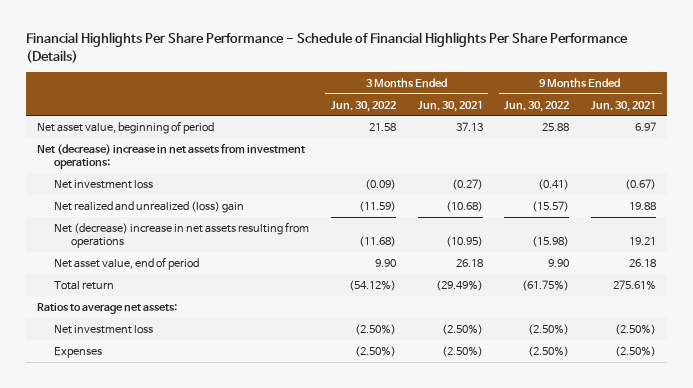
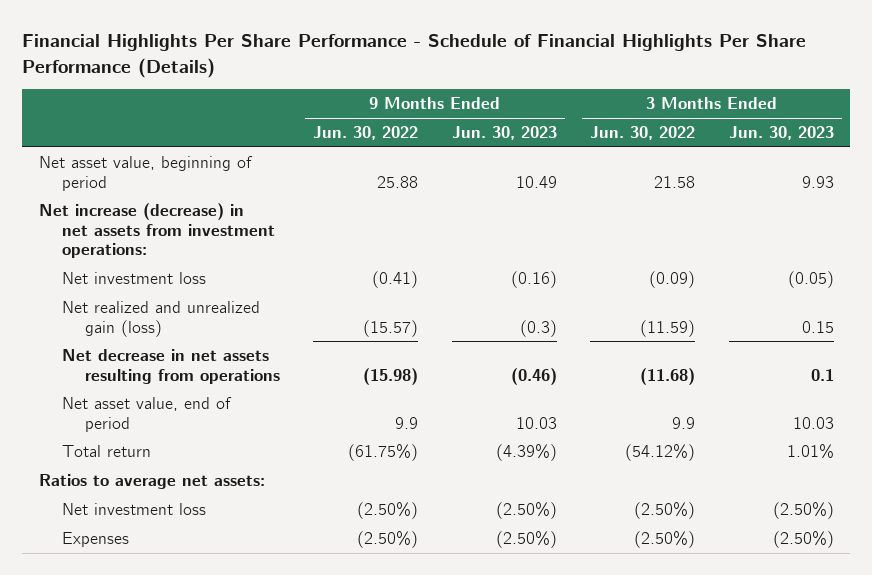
- | 3 Months Ended Jun. 30, 2022 | 3 Months Ended Jun. 30, 2021 | 9 Months Ended Jun. 30, 2022 | 9 Months Ended Jun. 30, 2021
+ | 9 Months Ended Jun. 30, 2022 | 9 Months Ended Jun. 30, 2023 | 3 Months Ended Jun. 30, 2022 | 3 Months Ended Jun. 30, 2023
- Net (decrease) increase in net assets from investment operations:
+ Net increase (decrease) in net assets from investment operations:
- Net realized and unrealized (loss) gain | (11.59) | (10.68) | (15.57) | 19.88
- Net (decrease) increase in net assets resulting from operations | (11.68) | (10.95) | (15.98) | 19.21
- Net asset value, end of period | 9.90 | 26.18 | 9.90 | 26.18
+ Net realized and unrealized gain (loss) | (15.57) | (0.3) | (11.59) | 0.15
+ Net decrease in net assets resulting from operations | (15.98) | (0.46) | (11.68) | 0.1
+ Net asset value, end of period | 9.9 | 10.03 | 9.9 | 10.03

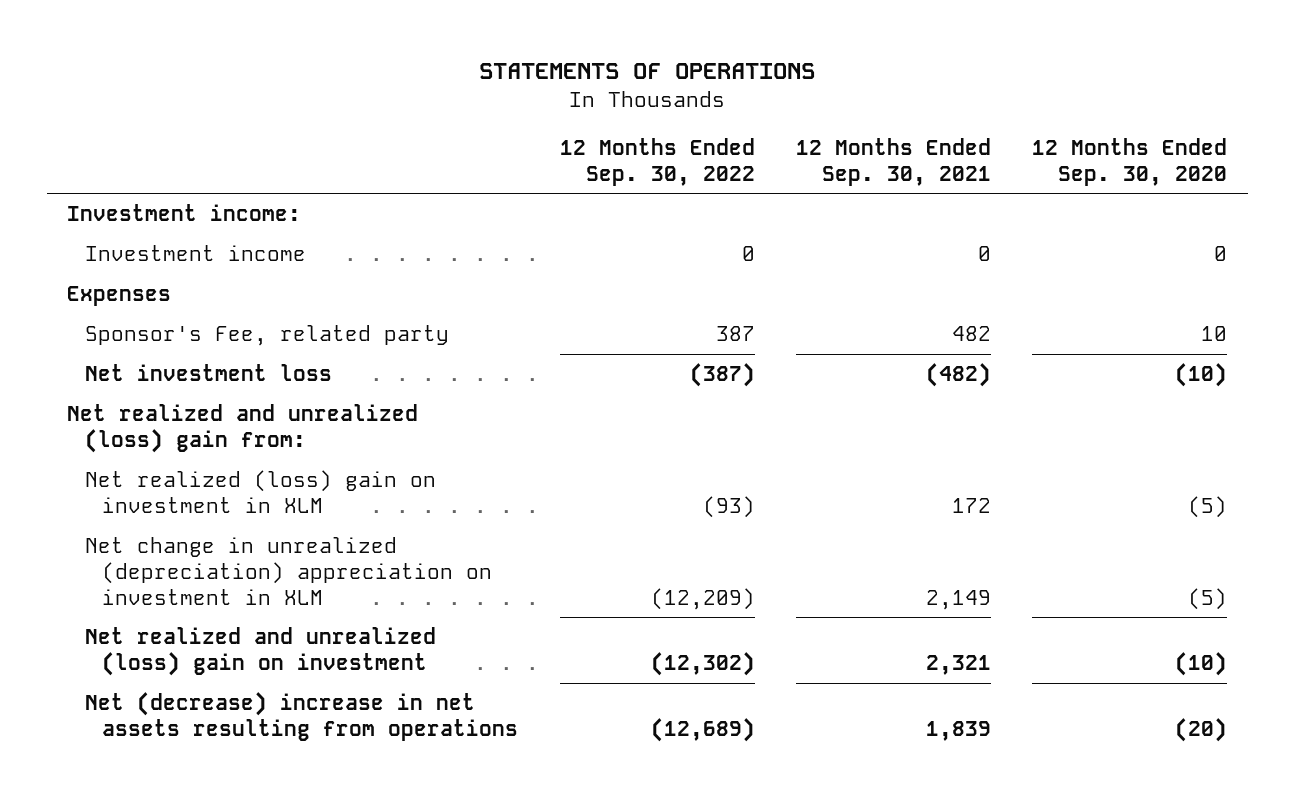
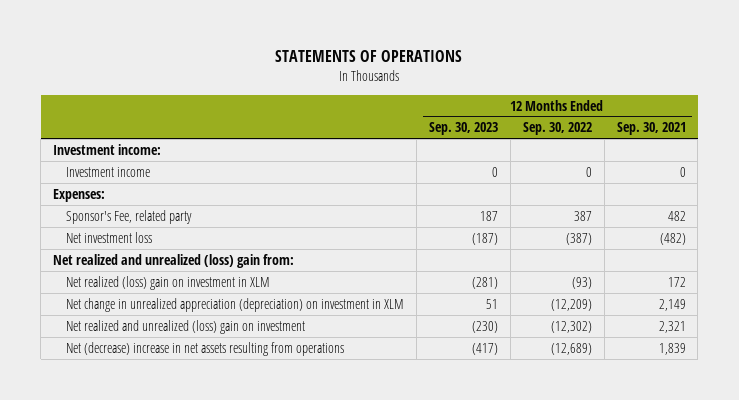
- | 12 Months Ended Sep. 30, 2022 | 12 Months Ended Sep. 30, 2021 | 12 Months Ended Sep. 30, 2020
+ | 12 Months Ended Sep. 30, 2023 | 12 Months Ended Sep. 30, 2022 | 12 Months Ended Sep. 30, 2021
- Expenses
+ Expenses:
- Net change in unrealized (depreciation) appreciation on investment in XLM | (12,209) | 2,149 | (5)
+ Net change in unrealized appreciation (depreciation) on investment in XLM | 51 | (12,209) | 2,149

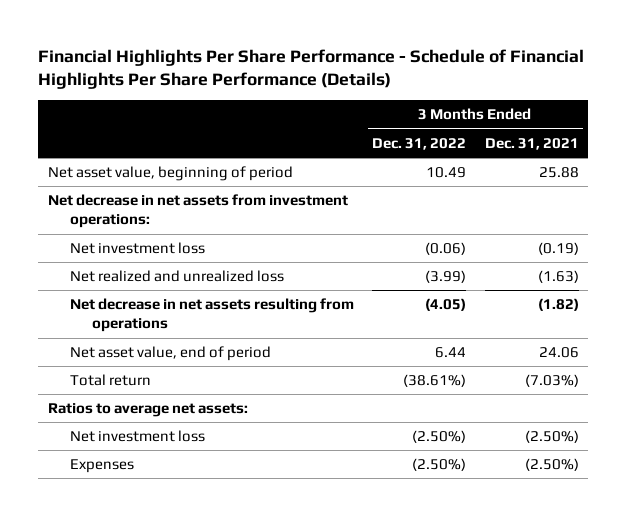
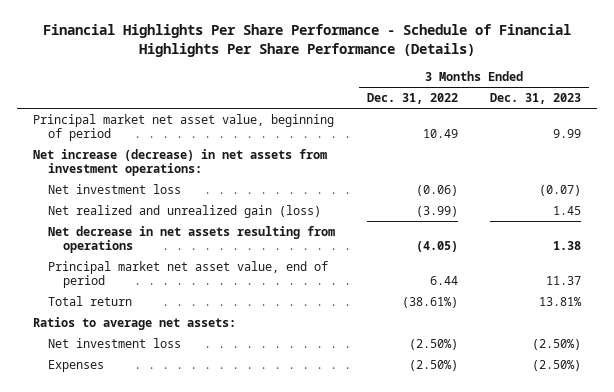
- | 3 Months Ended Dec. 31, 2022 | 3 Months Ended Dec. 31, 2021
+ | 3 Months Ended Dec. 31, 2022 | 3 Months Ended Dec. 31, 2023
- Net asset value, beginning of period | 10.49 | 25.88
- Net decrease in net assets from investment operations:
+ Principal market net asset value, beginning of period | 10.49 | 9.99
+ Net increase (decrease) in net assets from investment operations:
- Net realized and unrealized loss | (3.99) | (1.63)
+ Net realized and unrealized gain (loss) | (3.99) | 1.45
- Net asset value, end of period | 6.44 | 24.06
+ Principal market net asset value, end of period | 6.44 | 11.37

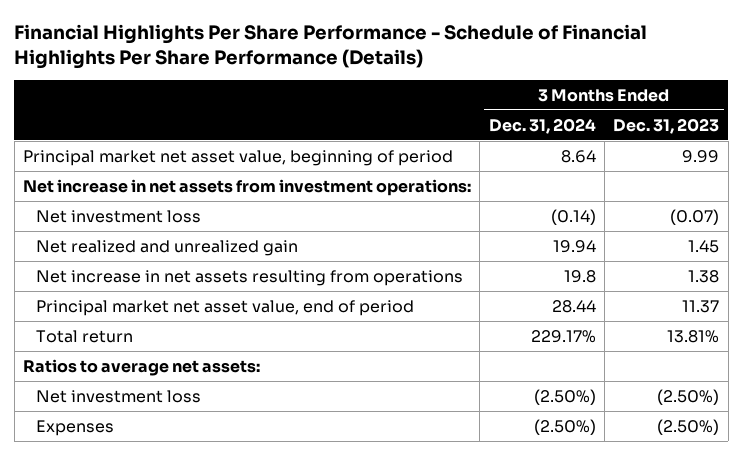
- | 3 Months Ended Dec. 31, 2022 | 3 Months Ended Dec. 31, 2023
+ | 3 Months Ended Dec. 31, 2024 | 3 Months Ended Dec. 31, 2023
- Net increase (decrease) in net assets from investment operations:
+ Net increase in net assets from investment operations:
- Net realized and unrealized gain (loss) | (3.99) | 1.45
- Net decrease in net assets resulting from operations | (4.05) | 1.38
+ Net realized and unrealized gain | 19.94 | 1.45
+ Net increase in net assets resulting from operations | 19.8 | 1.38

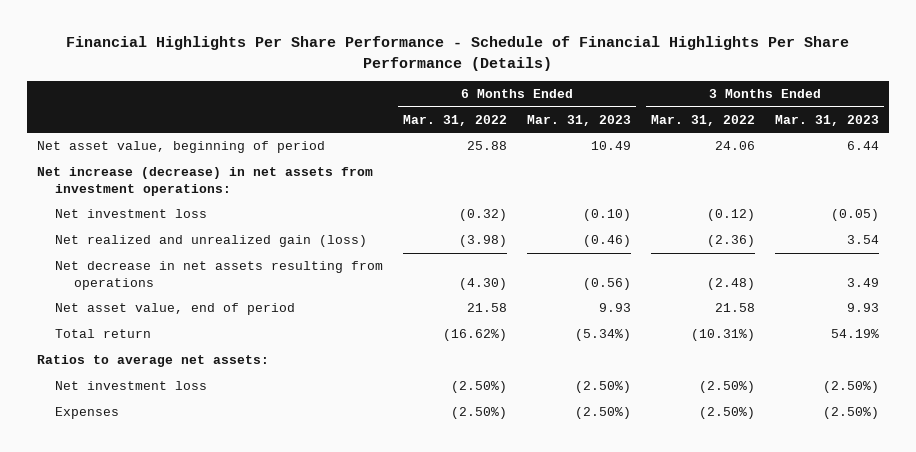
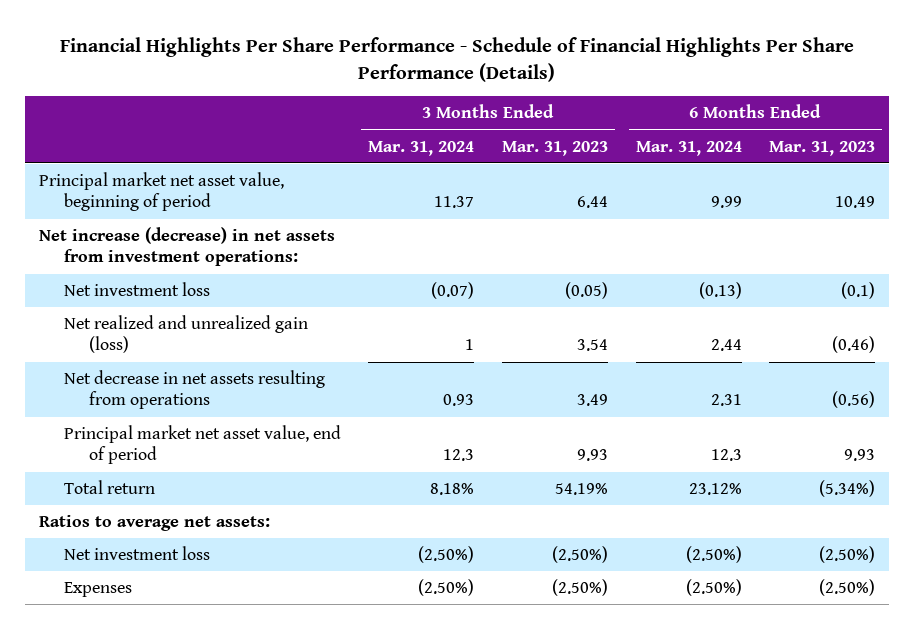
- | 6 Months Ended Mar. 31, 2022 | 6 Months Ended Mar. 31, 2023 | 3 Months Ended Mar. 31, 2022 | 3 Months Ended Mar. 31, 2023
+ | 3 Months Ended Mar. 31, 2024 | 3 Months Ended Mar. 31, 2023 | 6 Months Ended Mar. 31, 2024 | 6 Months Ended Mar. 31, 2023
- Net asset value, beginning of period | 25.88 | 10.49 | 24.06 | 6.44
+ Principal market net asset value, beginning of period | 11.37 | 6.44 | 9.99 | 10.49
- Net investment loss | (0.32) | (0.10) | (0.12) | (0.05)
+ Net investment loss | (0.07) | (0.05) | (0.13) | (0.1)
- Net asset value, end of period | 21.58 | 9.93 | 21.58 | 9.93
+ Principal market net asset value, end of period | 12.3 | 9.93 | 12.3 | 9.93

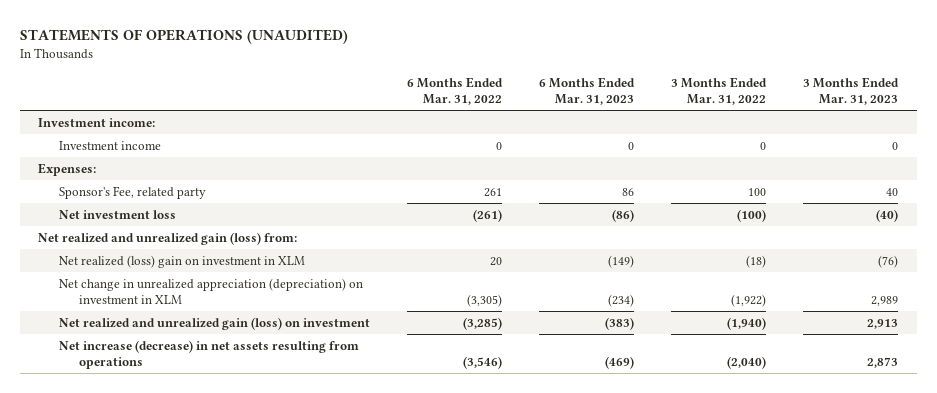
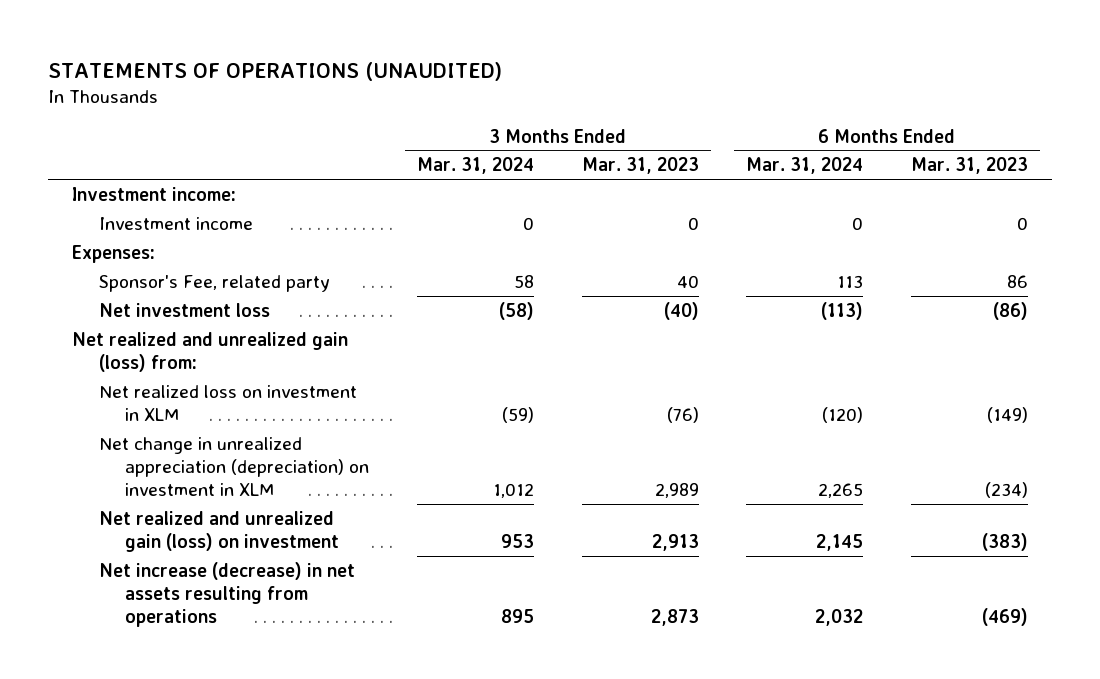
- | 6 Months Ended Mar. 31, 2022 | 6 Months Ended Mar. 31, 2023 | 3 Months Ended Mar. 31, 2022 | 3 Months Ended Mar. 31, 2023
+ | 3 Months Ended Mar. 31, 2024 | 3 Months Ended Mar. 31, 2023 | 6 Months Ended Mar. 31, 2024 | 6 Months Ended Mar. 31, 2023
- Net realized (loss) gain on investment in XLM | 20 | (149) | (18) | (76)
+ Net realized loss on investment in XLM | (59) | (76) | (120) | (149)

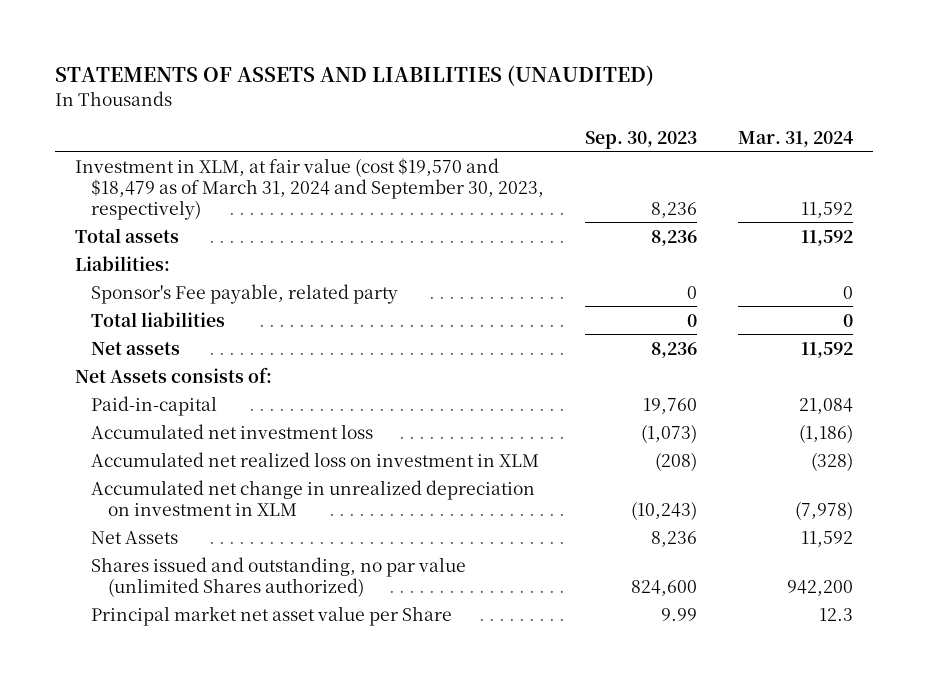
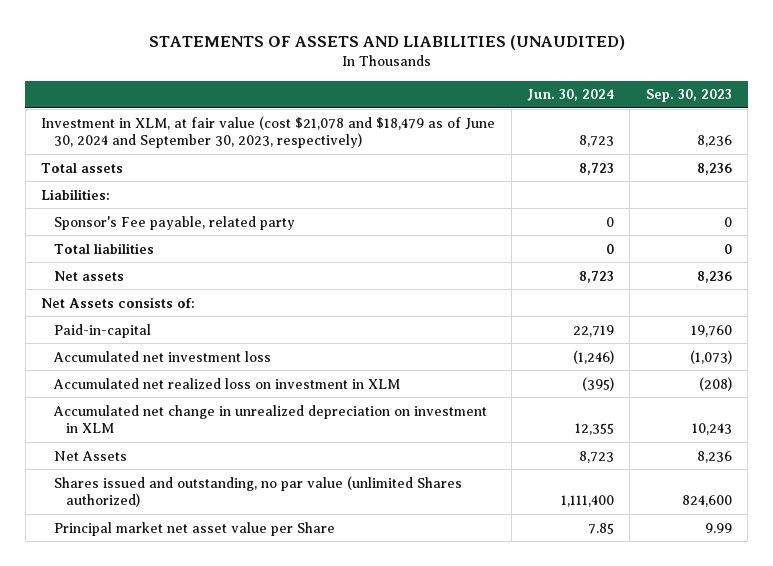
- | Sep. 30, 2023 | Mar. 31, 2024
+ | Jun. 30, 2024 | Sep. 30, 2023
- Investment in XLM, at fair value (cost $19,570 and $18,479 as of March 31, 2024 and September 30, 2023, respectively) | 8,236 | 11,592
+ Investment in XLM, at fair value (cost $21,078 and $18,479 as of June 30, 2024 and September 30, 2023, respectively) | 8,723 | 8,236
- Accumulated net change in unrealized depreciation on investment in XLM | (10,243) | (7,978)
+ Accumulated net change in unrealized depreciation on investment in XLM | 12,355 | 10,243

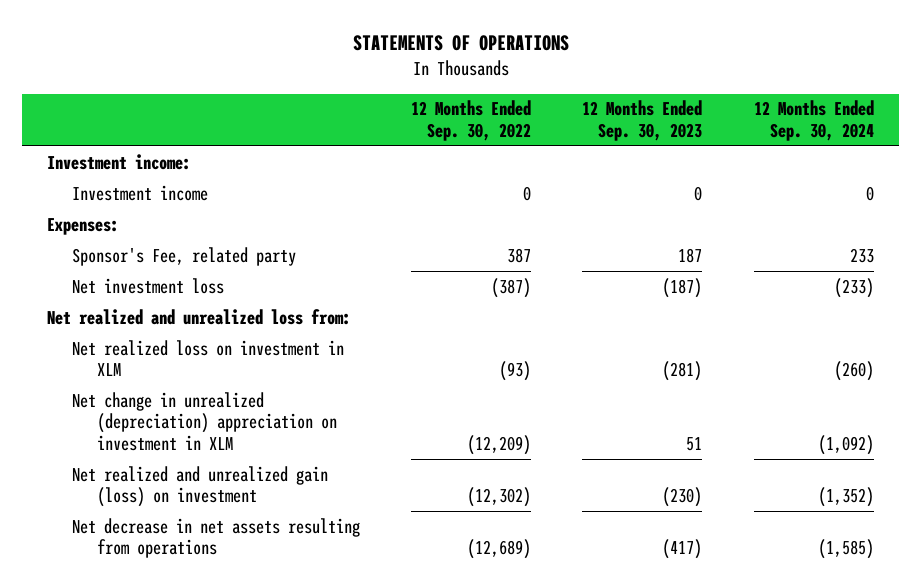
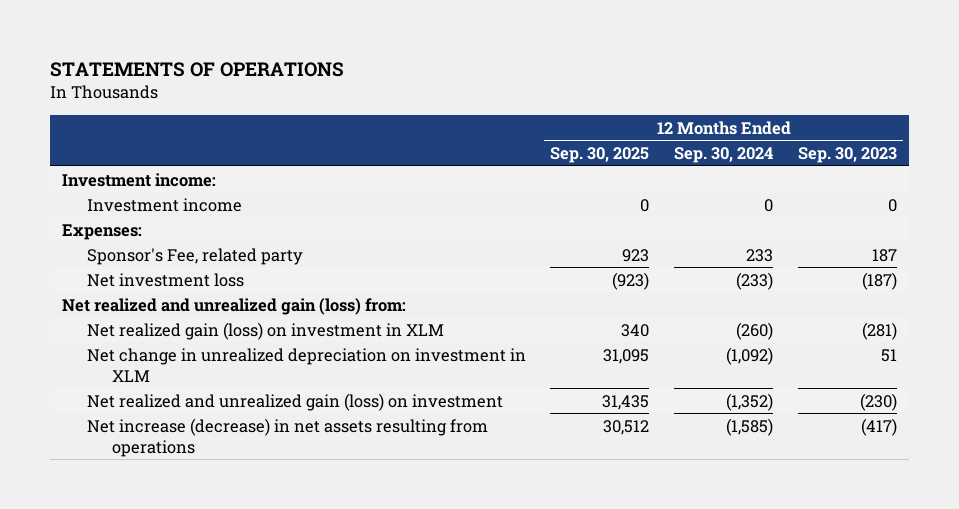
- | 12 Months Ended Sep. 30, 2022 | 12 Months Ended Sep. 30, 2023 | 12 Months Ended Sep. 30, 2024
+ | 12 Months Ended Sep. 30, 2025 | 12 Months Ended Sep. 30, 2024 | 12 Months Ended Sep. 30, 2023
- Net realized and unrealized loss from:
- Net realized loss on investment in XLM | (93) | (281) | (260)
- Net change in unrealized (depreciation) appreciation on investment in XLM | (12,209) | 51 | (1,092)
+ Net realized and unrealized gain (loss) from:
+ Net realized gain (loss) on investment in XLM | 340 | (260) | (281)
+ Net change in unrealized depreciation on investment in XLM | 31,095 | (1,092) | 51
- Net decrease in net assets resulting from operations | (12,689) | (417) | (1,585)
+ Net increase (decrease) in net assets resulting from operations | 30,512 | (1,585) | (417)

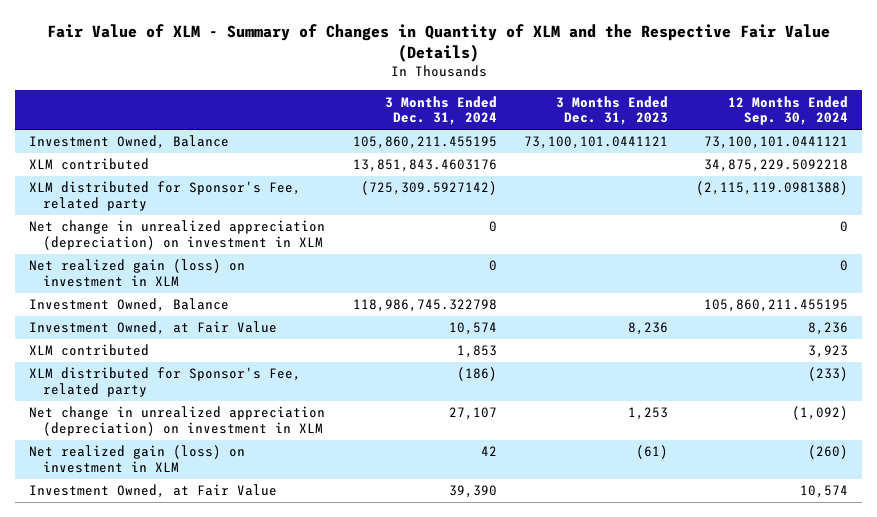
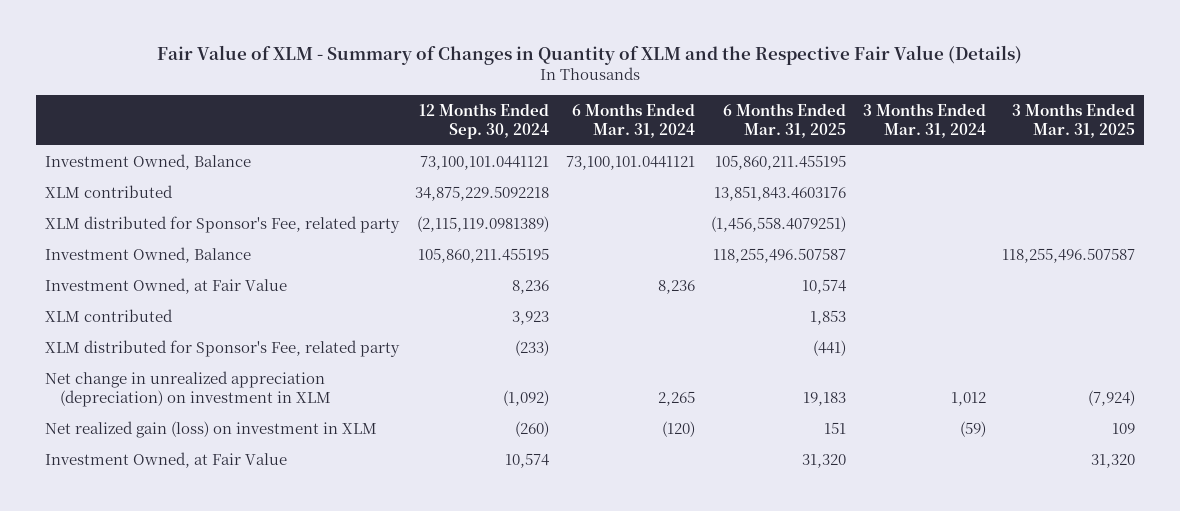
- | 3 Months Ended Dec. 31, 2024 | 3 Months Ended Dec. 31, 2023 | 12 Months Ended Sep. 30, 2024
+ | 12 Months Ended Sep. 30, 2024 | 6 Months Ended Mar. 31, 2024 | 6 Months Ended Mar. 31, 2025 | 3 Months Ended Mar. 31, 2024 | 3 Months Ended Mar. 31, 2025
- XLM distributed for Sponsor's Fee, related party | (725,309.5927142) | | (2,115,119.0981388)
- Net change in unrealized appreciation (depreciation) on investment in XLM | 0 | | 0
- Net realized gain (loss) on investment in XLM | 0 | | 0
+ XLM distributed for Sponsor's Fee, related party | (2,115,119.0981389) | | (1,456,558.4079251) | |

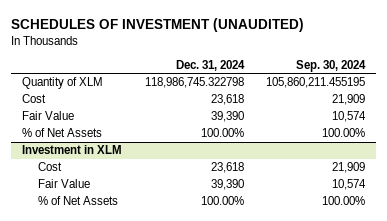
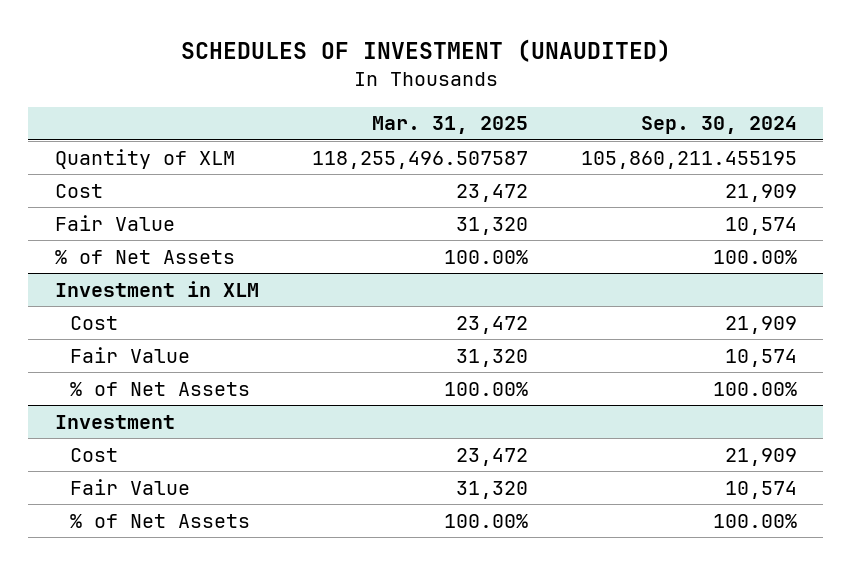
- | Dec. 31, 2024 | Sep. 30, 2024
+ | Mar. 31, 2025 | Sep. 30, 2024
+ Investment
+ Cost | 23,472 | 21,909
+ Fair Value | 31,320 | 10,574
+ % of Net Assets | 100.00% | 100.00%

